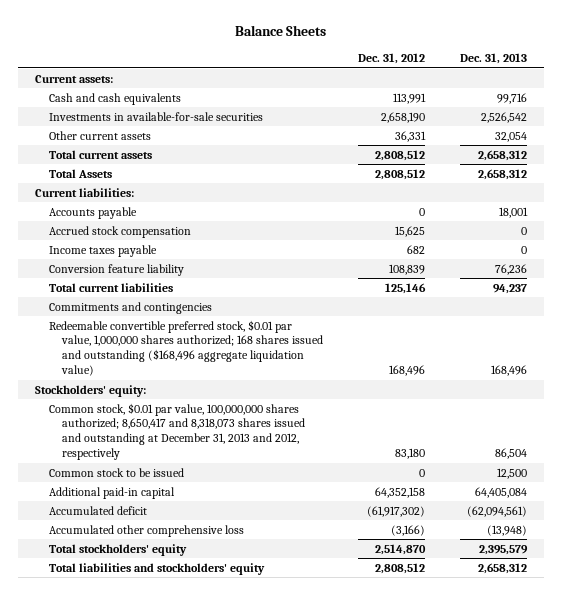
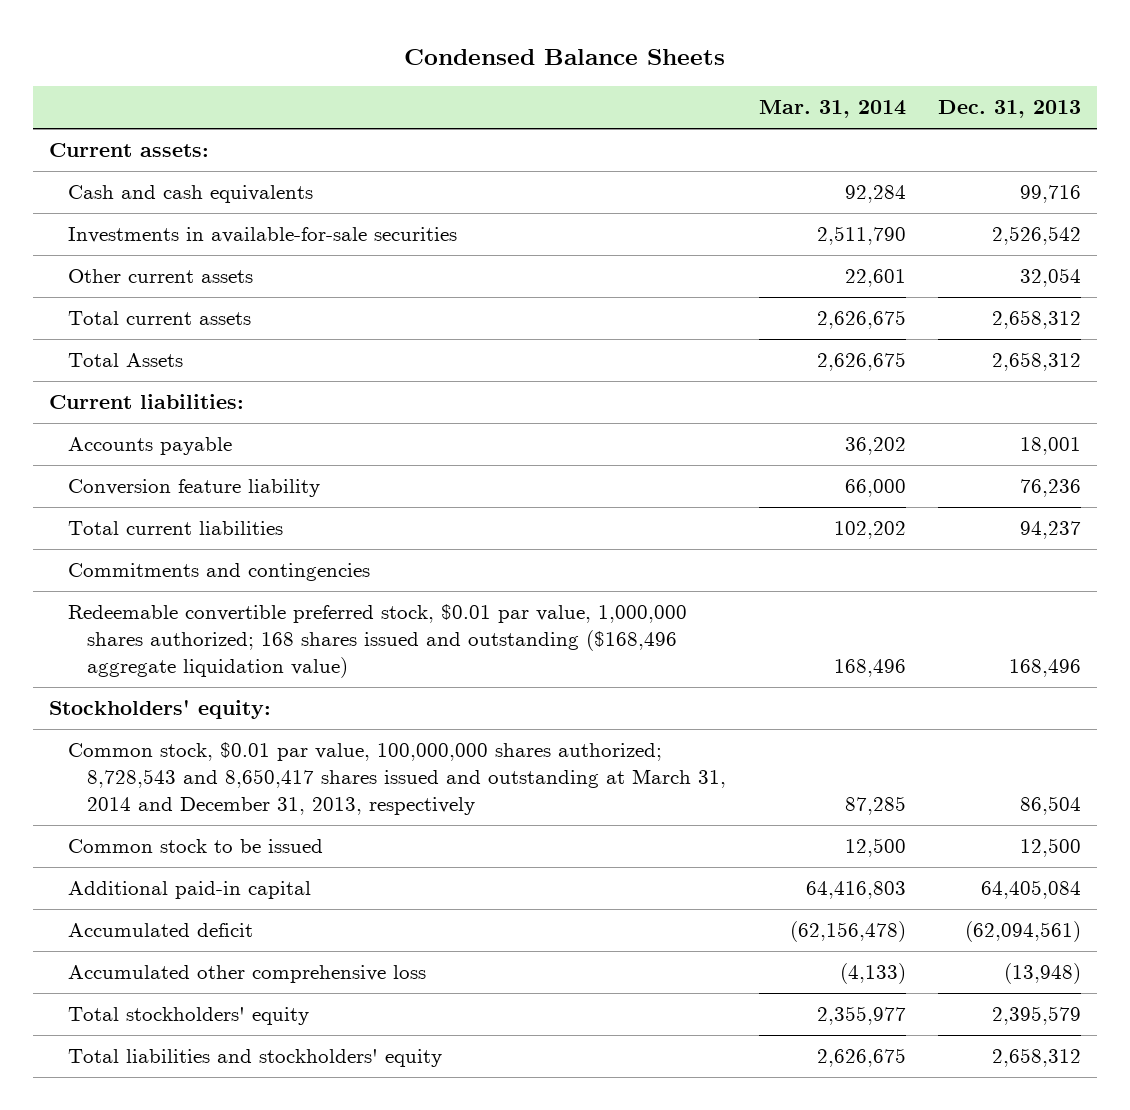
- Balance Sheets
+ Condensed Balance Sheets
- | Dec. 31, 2012 | Dec. 31, 2013
+ | Mar. 31, 2014 | Dec. 31, 2013
- Accrued stock compensation | 15,625 | 0
- Income taxes payable | 682 | 0
- Common stock, $0.01 par value, 100,000,000 shares authorized; 8,650,417 and 8,318,073 shares issued and outstanding at December 31, 2013 and 2012, respectively | 83,180 | 86,504
+ Common stock, $0.01 par value, 100,000,000 shares authorized; 8,728,543 and 8,650,417 shares issued and outstanding at March 31, 2014 and December 31, 2013, respectively | 87,285 | 86,504

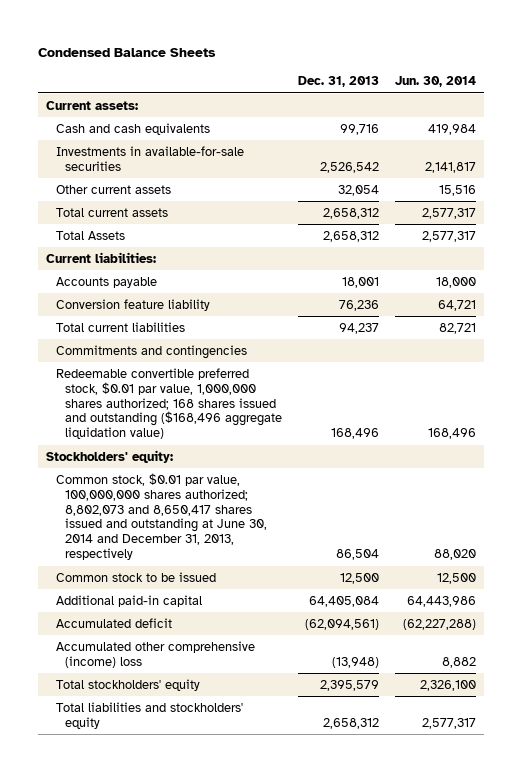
- | Mar. 31, 2014 | Dec. 31, 2013
+ | Dec. 31, 2013 | Jun. 30, 2014
- Common stock, $0.01 par value, 100,000,000 shares authorized; 8,728,543 and 8,650,417 shares issued and outstanding at March 31, 2014 and December 31, 2013, respectively | 87,285 | 86,504
+ Common stock, $0.01 par value, 100,000,000 shares authorized; 8,802,073 and 8,650,417 shares issued and outstanding at June 30, 2014 and December 31, 2013, respectively | 86,504 | 88,020
- Accumulated other comprehensive loss | (4,133) | (13,948)
+ Accumulated other comprehensive (income) loss | (13,948) | 8,882

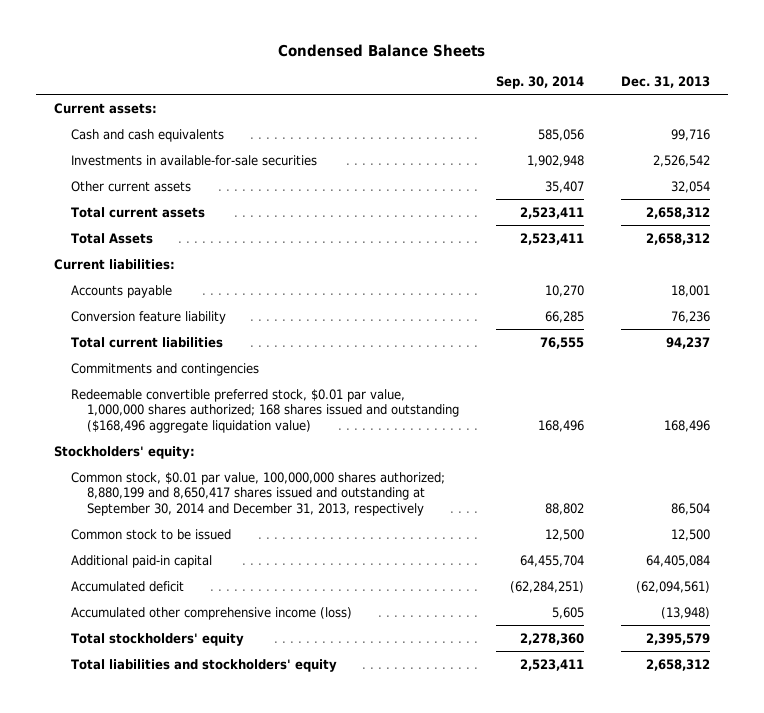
- | Dec. 31, 2013 | Jun. 30, 2014
+ | Sep. 30, 2014 | Dec. 31, 2013
- Common stock, $0.01 par value, 100,000,000 shares authorized; 8,802,073 and 8,650,417 shares issued and outstanding at June 30, 2014 and December 31, 2013, respectively | 86,504 | 88,020
+ Common stock, $0.01 par value, 100,000,000 shares authorized; 8,880,199 and 8,650,417 shares issued and outstanding at September 30, 2014 and December 31, 2013, respectively | 88,802 | 86,504
- Accumulated other comprehensive (income) loss | (13,948) | 8,882
+ Accumulated other comprehensive income (loss) | 5,605 | (13,948)

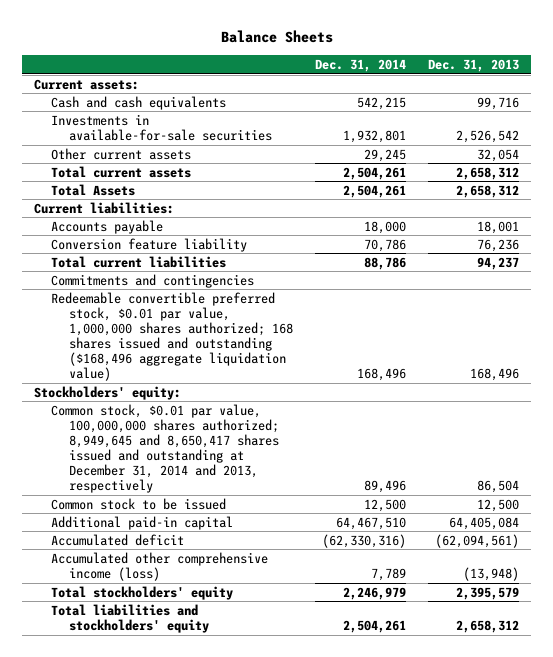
- Condensed Balance Sheets
+ Balance Sheets
- | Sep. 30, 2014 | Dec. 31, 2013
+ | Dec. 31, 2014 | Dec. 31, 2013
- Common stock, $0.01 par value, 100,000,000 shares authorized; 8,880,199 and 8,650,417 shares issued and outstanding at September 30, 2014 and December 31, 2013, respectively | 88,802 | 86,504
+ Common stock, $0.01 par value, 100,000,000 shares authorized; 8,949,645 and 8,650,417 shares issued and outstanding at December 31, 2014 and 2013, respectively | 89,496 | 86,504

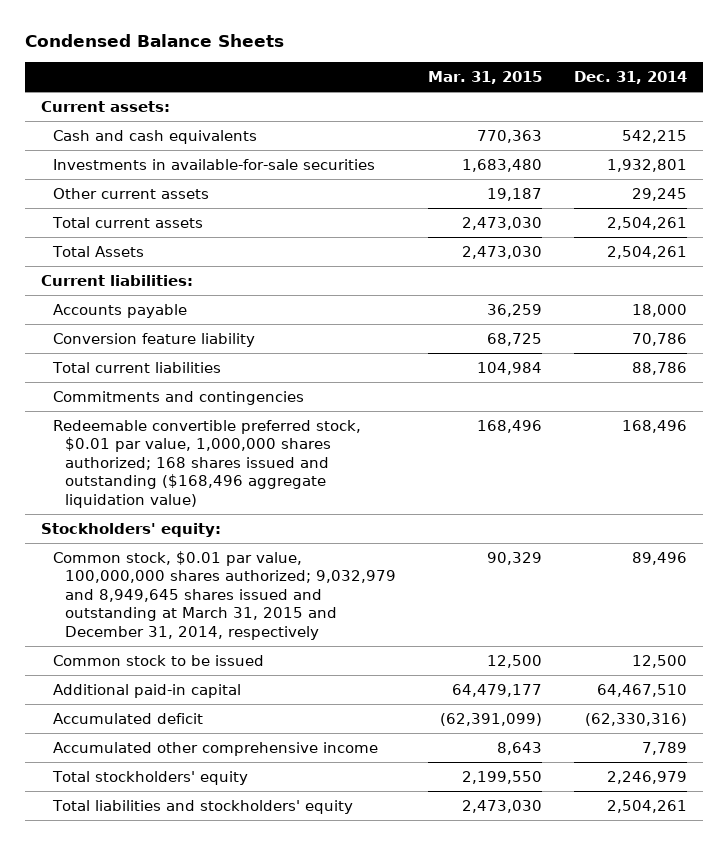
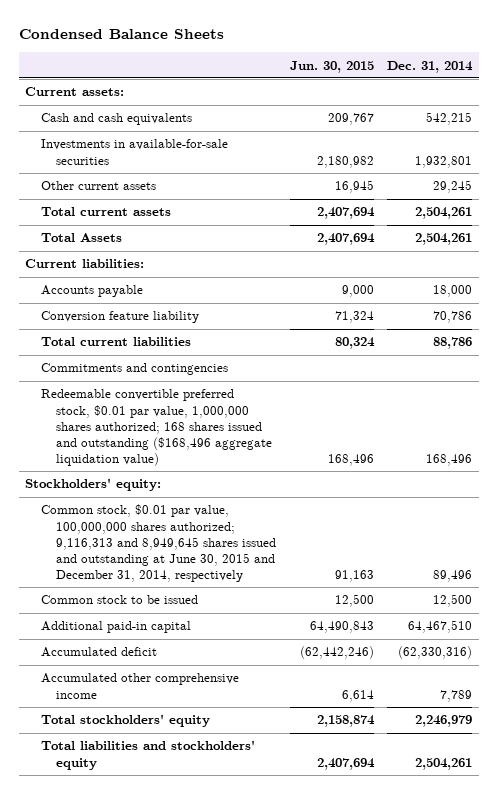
- | Mar. 31, 2015 | Dec. 31, 2014
+ | Jun. 30, 2015 | Dec. 31, 2014
- Common stock, $0.01 par value, 100,000,000 shares authorized; 9,032,979 and 8,949,645 shares issued and outstanding at March 31, 2015 and December 31, 2014, respectively | 90,329 | 89,496
+ Common stock, $0.01 par value, 100,000,000 shares authorized; 9,116,313 and 8,949,645 shares issued and outstanding at June 30, 2015 and December 31, 2014, respectively | 91,163 | 89,496

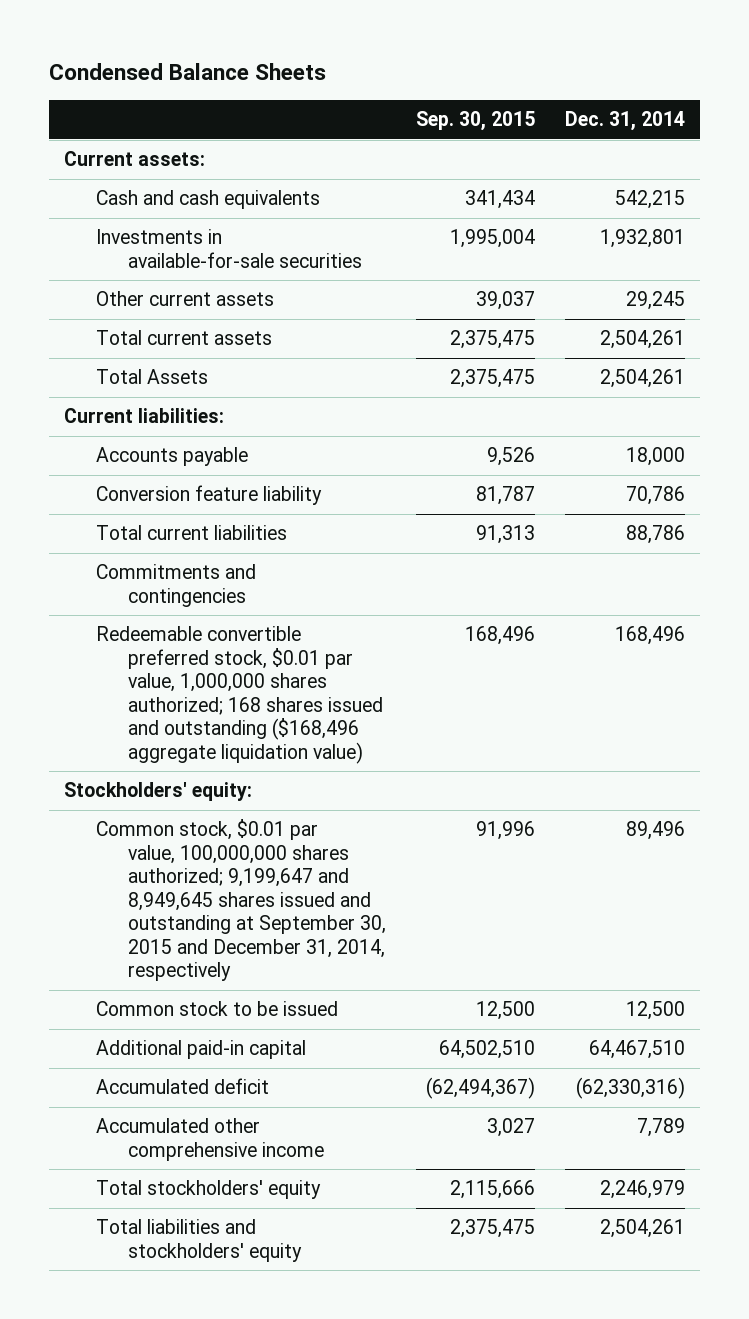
- | Jun. 30, 2015 | Dec. 31, 2014
+ | Sep. 30, 2015 | Dec. 31, 2014
- Common stock, $0.01 par value, 100,000,000 shares authorized; 9,116,313 and 8,949,645 shares issued and outstanding at June 30, 2015 and December 31, 2014, respectively | 91,163 | 89,496
+ Common stock, $0.01 par value, 100,000,000 shares authorized; 9,199,647 and 8,949,645 shares issued and outstanding at September 30, 2015 and December 31, 2014, respectively | 91,996 | 89,496

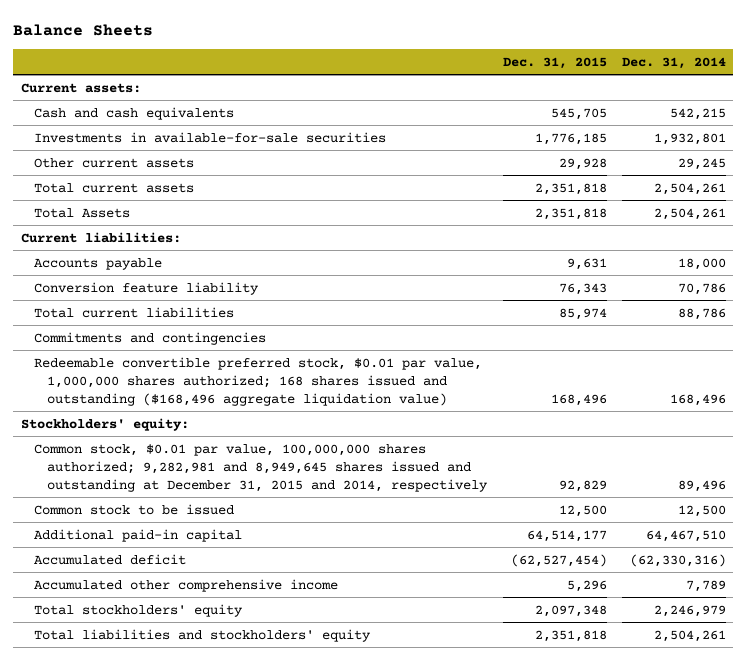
- Condensed Balance Sheets
+ Balance Sheets
- | Sep. 30, 2015 | Dec. 31, 2014
+ | Dec. 31, 2015 | Dec. 31, 2014
- Common stock, $0.01 par value, 100,000,000 shares authorized; 9,199,647 and 8,949,645 shares issued and outstanding at September 30, 2015 and December 31, 2014, respectively | 91,996 | 89,496
+ Common stock, $0.01 par value, 100,000,000 shares authorized; 9,282,981 and 8,949,645 shares issued and outstanding at December 31, 2015 and 2014, respectively | 92,829 | 89,496

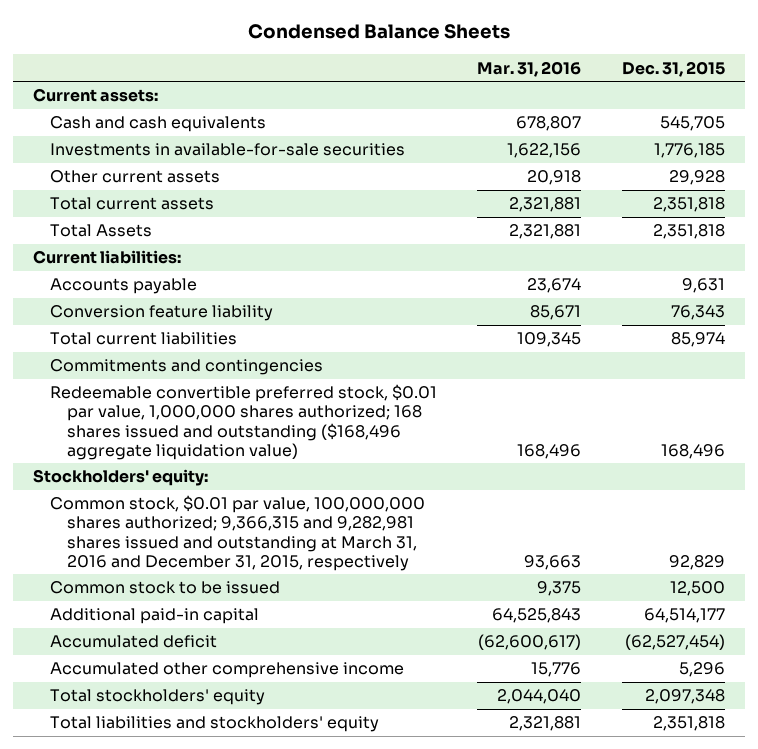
- Balance Sheets
+ Condensed Balance Sheets
- | Dec. 31, 2015 | Dec. 31, 2014
+ | Mar. 31, 2016 | Dec. 31, 2015
- Common stock, $0.01 par value, 100,000,000 shares authorized; 9,282,981 and 8,949,645 shares issued and outstanding at December 31, 2015 and 2014, respectively | 92,829 | 89,496
+ Common stock, $0.01 par value, 100,000,000 shares authorized; 9,366,315 and 9,282,981 shares issued and outstanding at March 31, 2016 and December 31, 2015, respectively | 93,663 | 92,829

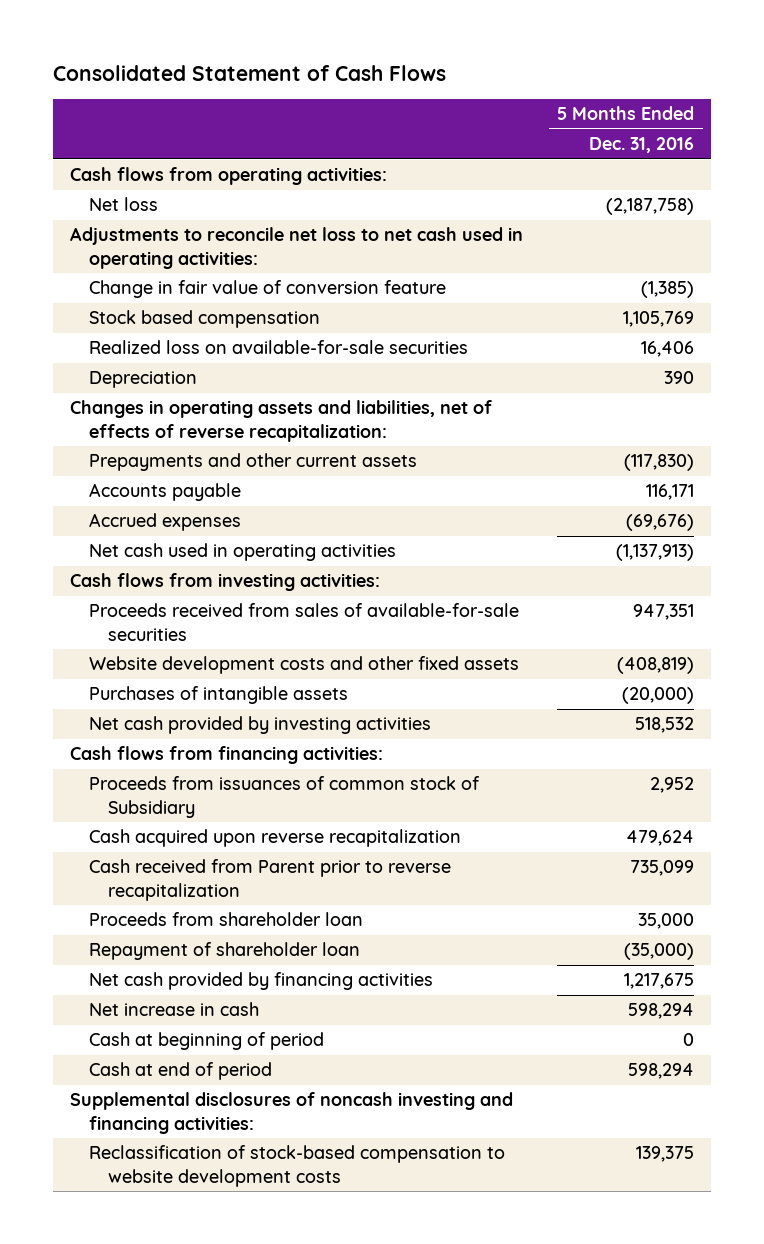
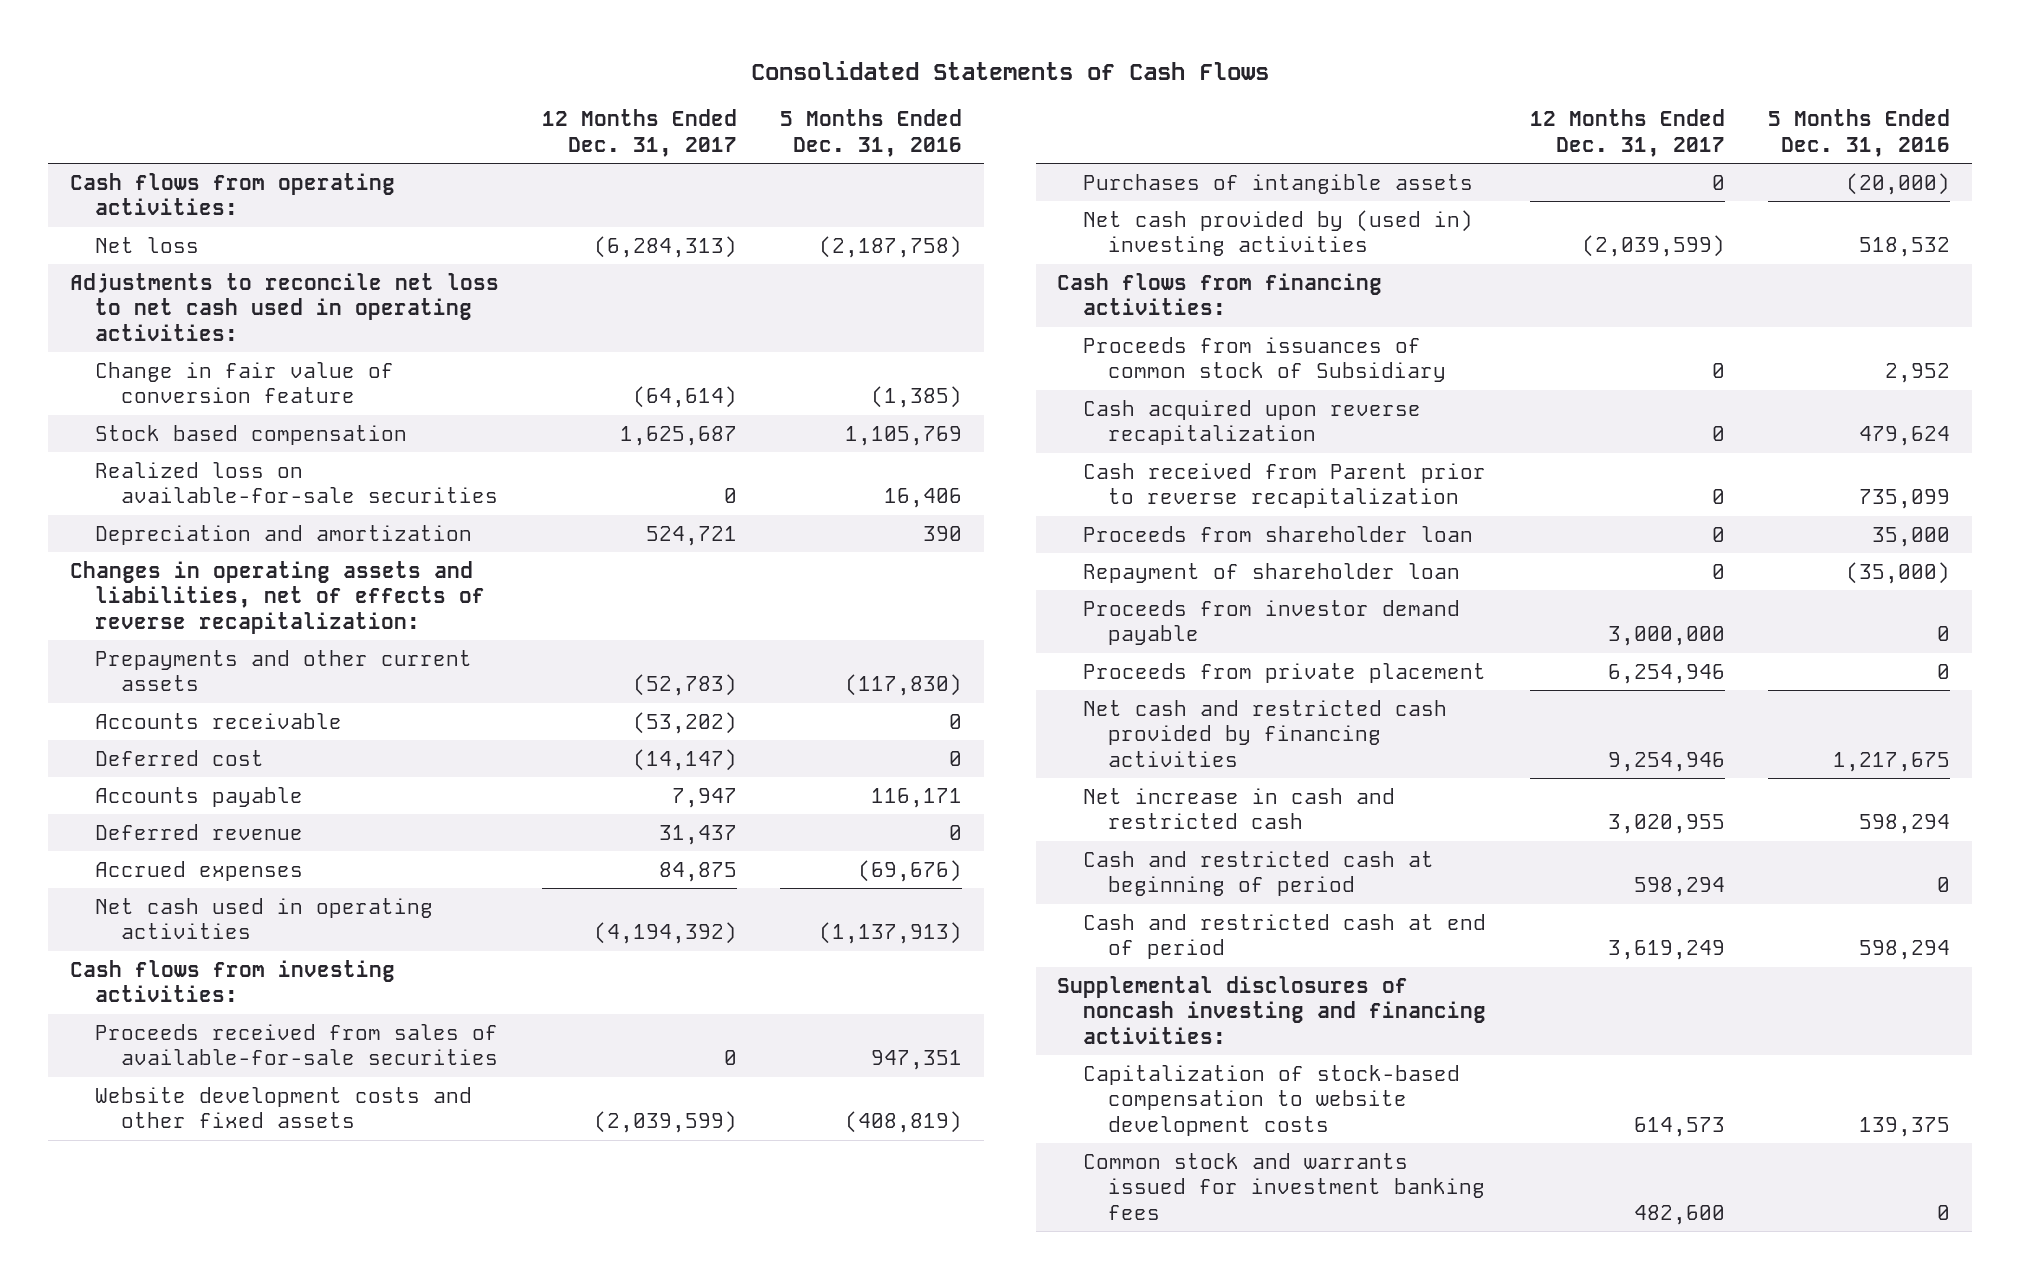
- Consolidated Statement of Cash Flows
+ Consolidated Statements of Cash Flows
- | 5 Months Ended Dec. 31, 2016
+ | 12 Months Ended Dec. 31, 2017 | 5 Months Ended Dec. 31, 2016
- Depreciation | 390
+ Depreciation and amortization | 524,721 | 390
+ Accounts receivable | (53,202) | 0
+ Deferred cost | (14,147) | 0
+ Deferred revenue | 31,437 | 0
- Net cash provided by investing activities | 518,532
+ Net cash provided by (used in) investing activities | (2,039,599) | 518,532
- Net cash provided by financing activities | 1,217,675
- Net increase in cash | 598,294
- Cash at beginning of period | 0
- Cash at end of period | 598,294
+ Proceeds from investor demand payable | 3,000,000 | 0
+ Proceeds from private placement | 6,254,946 | 0
+ Net cash and restricted cash provided by financing activities | 9,254,946 | 1,217,675
+ Net increase in cash and restricted cash | 3,020,955 | 598,294
+ Cash and restricted cash at beginning of period | 598,294 | 0
+ Cash and restricted cash at end of period | 3,619,249 | 598,294
- Reclassification of stock-based compensation to website development costs | 139,375
+ Capitalization of stock-based compensation to website development costs | 614,573 | 139,375
+ Common stock and warrants issued for investment banking fees | 482,600 | 0

